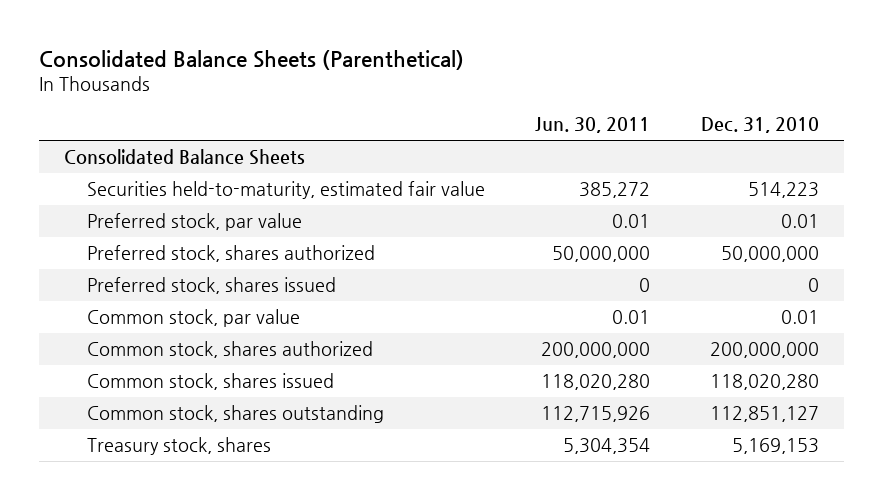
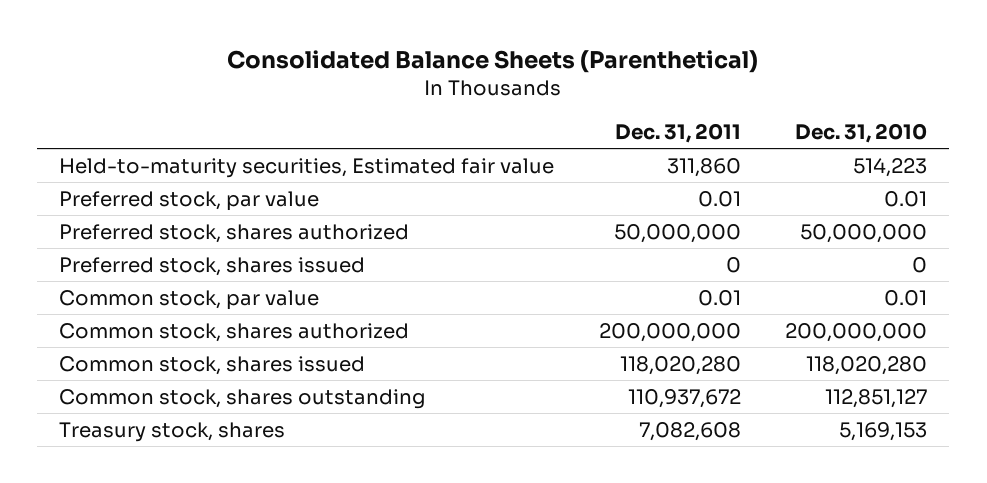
- | Jun. 30, 2011 | Dec. 31, 2010
+ | Dec. 31, 2011 | Dec. 31, 2010
- Consolidated Balance Sheets
- Securities held-to-maturity, estimated fair value | 385,272 | 514,223
+ Held-to-maturity securities, Estimated fair value | 311,860 | 514,223

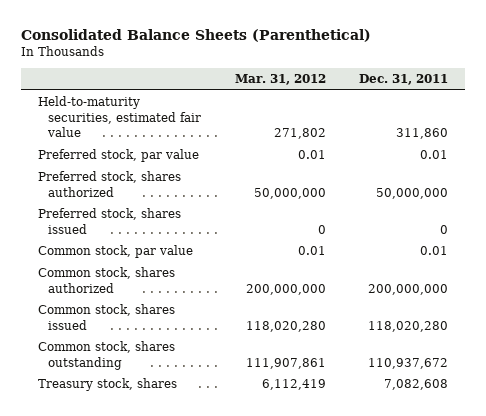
- | Dec. 31, 2011 | Dec. 31, 2010
+ | Mar. 31, 2012 | Dec. 31, 2011
- Held-to-maturity securities, Estimated fair value | 311,860 | 514,223
+ Held-to-maturity securities, estimated fair value | 271,802 | 311,860

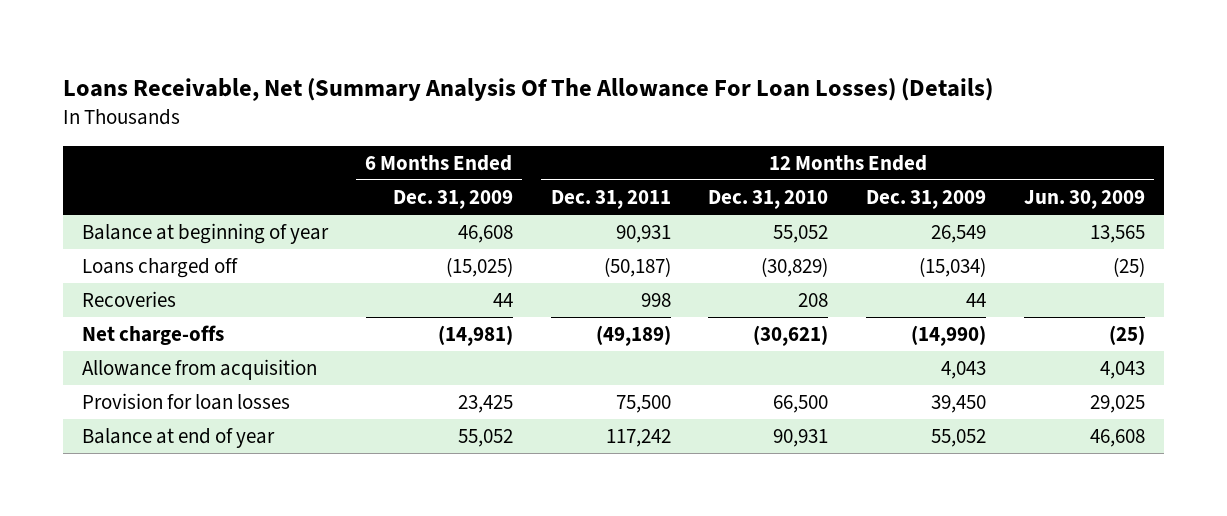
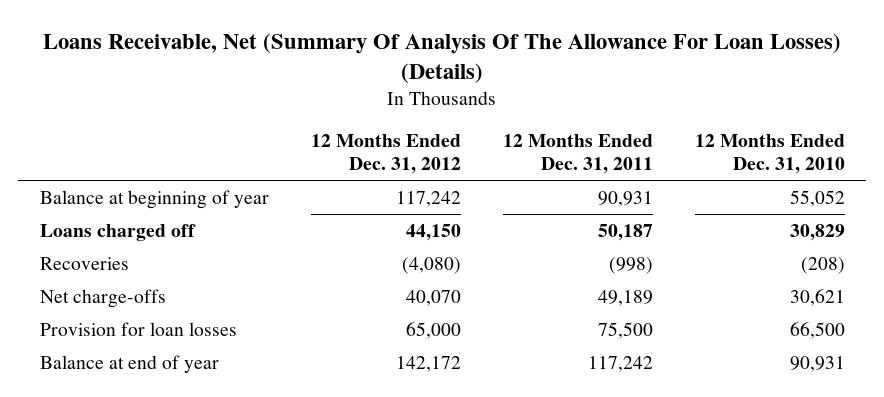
- Loans Receivable, Net (Summary Analysis Of The Allowance For Loan Losses) (Details)
+ Loans Receivable, Net (Summary Of Analysis Of The Allowance For Loan Losses) (Details)
- | 6 Months Ended Dec. 31, 2009 | 12 Months Ended Dec. 31, 2011 | 12 Months Ended Dec. 31, 2010 | 12 Months Ended Dec. 31, 2009 | 12 Months Ended Jun. 30, 2009
+ | 12 Months Ended Dec. 31, 2012 | 12 Months Ended Dec. 31, 2011 | 12 Months Ended Dec. 31, 2010
- Loans charged off | (15,025) | (50,187) | (30,829) | (15,034) | (25)
- Recoveries | 44 | 998 | 208 | 44 |
- Net charge-offs | (14,981) | (49,189) | (30,621) | (14,990) | (25)
- Allowance from acquisition | | | | 4,043 | 4,043
+ Loans charged off | 44,150 | 50,187 | 30,829
+ Recoveries | (4,080) | (998) | (208)
+ Net charge-offs | 40,070 | 49,189 | 30,621

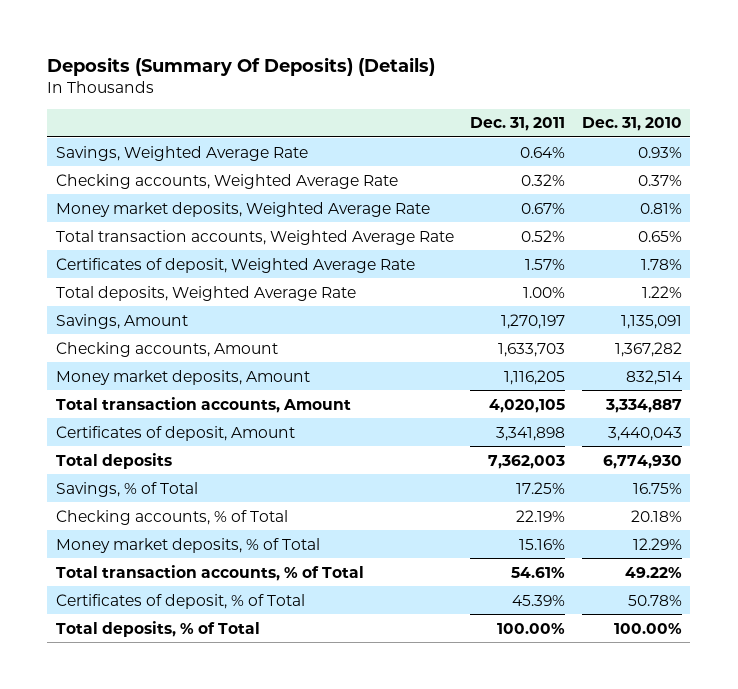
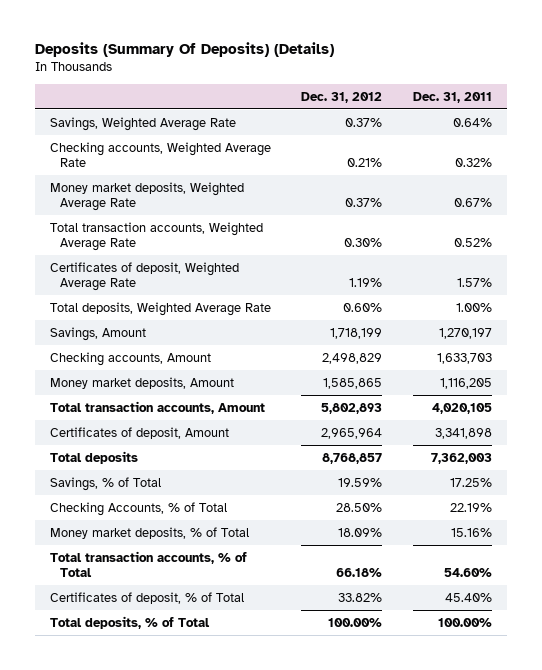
- | Dec. 31, 2011 | Dec. 31, 2010
+ | Dec. 31, 2012 | Dec. 31, 2011
- Checking accounts, % of Total | 22.19% | 20.18%
+ Checking Accounts, % of Total | 28.50% | 22.19%
- Total transaction accounts, % of Total | 54.61% | 49.22%
- Certificates of deposit, % of Total | 45.39% | 50.78%
+ Total transaction accounts, % of Total | 66.18% | 54.60%
+ Certificates of deposit, % of Total | 33.82% | 45.40%

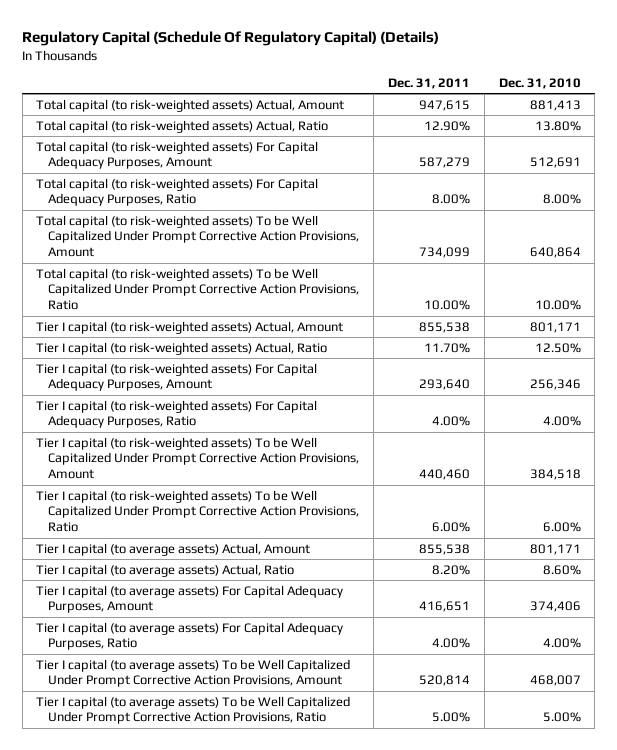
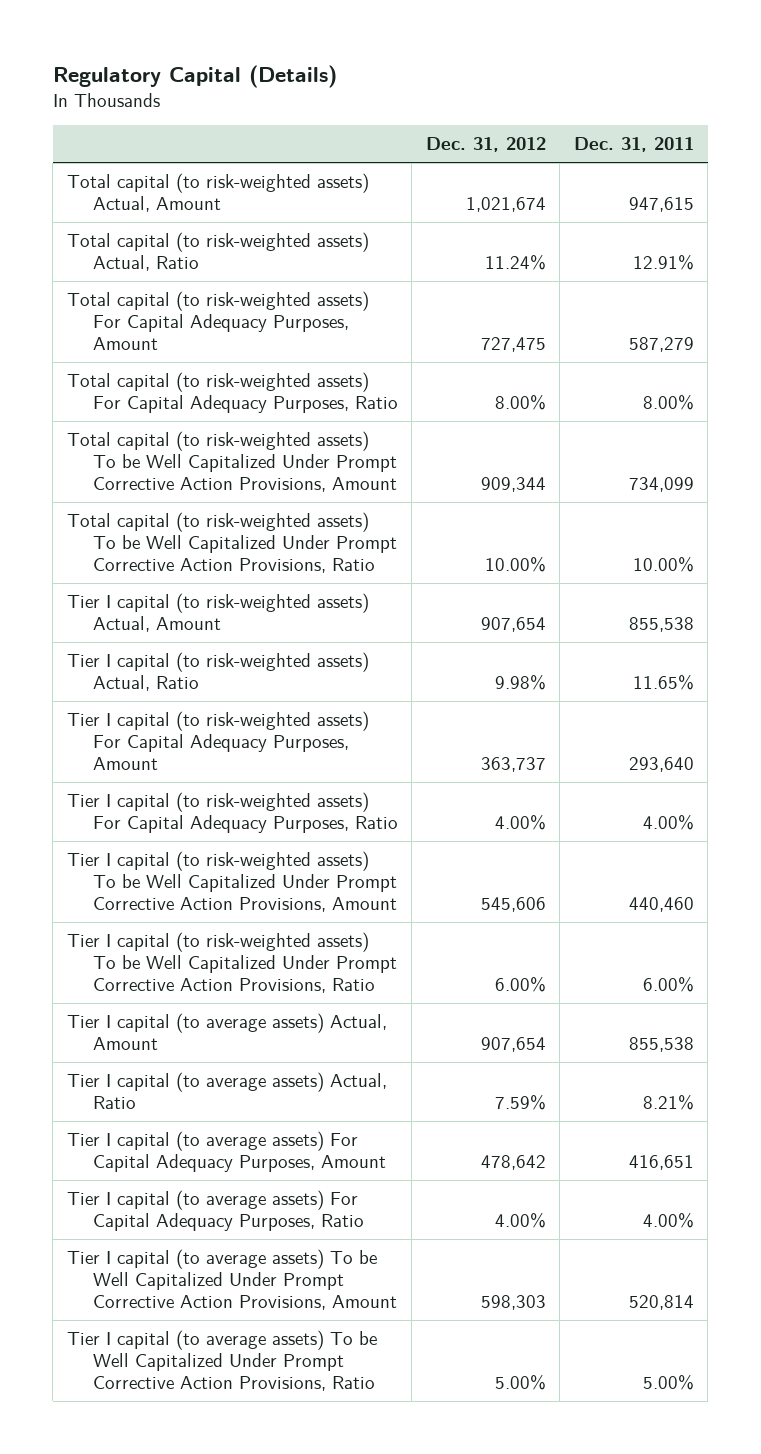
- Regulatory Capital (Schedule Of Regulatory Capital) (Details)
+ Regulatory Capital (Details)
- | Dec. 31, 2011 | Dec. 31, 2010
+ | Dec. 31, 2012 | Dec. 31, 2011
- Total capital (to risk-weighted assets) Actual, Ratio | 12.90% | 13.80%
+ Total capital (to risk-weighted assets) Actual, Ratio | 11.24% | 12.91%
- Tier I capital (to risk-weighted assets) Actual, Ratio | 11.70% | 12.50%
+ Tier I capital (to risk-weighted assets) Actual, Ratio | 9.98% | 11.65%
- Tier I capital (to average assets) Actual, Ratio | 8.20% | 8.60%
+ Tier I capital (to average assets) Actual, Ratio | 7.59% | 8.21%

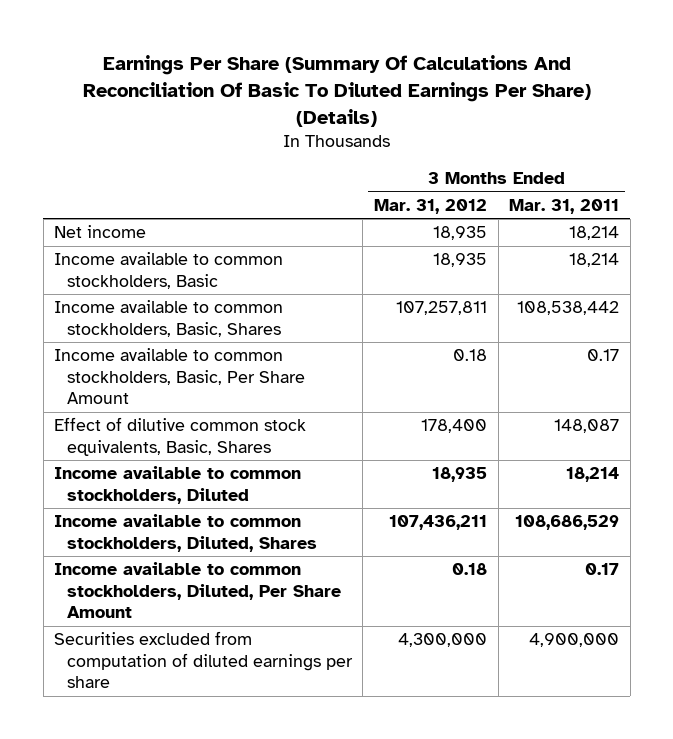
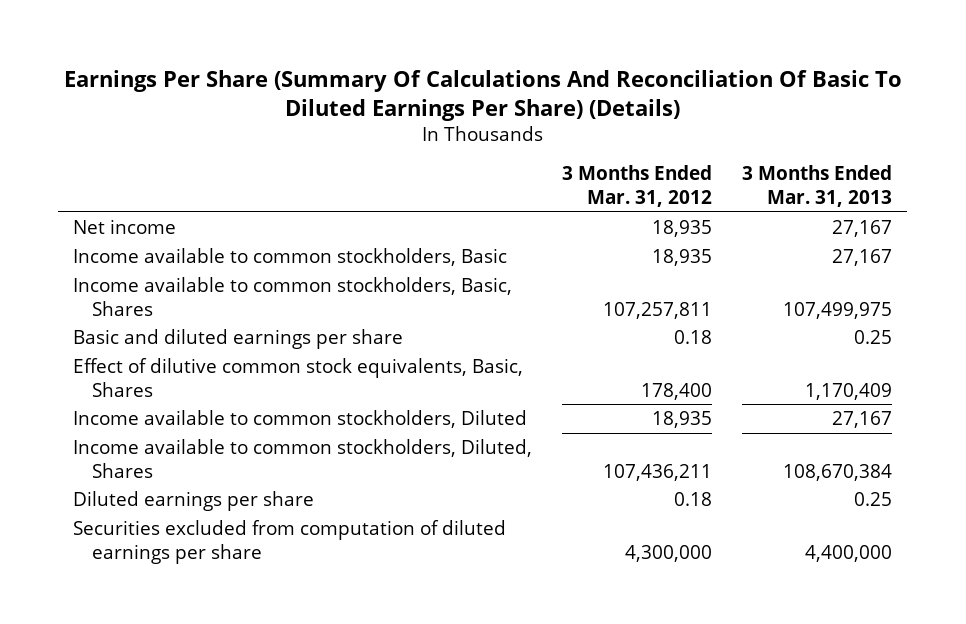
- | 3 Months Ended Mar. 31, 2012 | 3 Months Ended Mar. 31, 2011
+ | 3 Months Ended Mar. 31, 2012 | 3 Months Ended Mar. 31, 2013
- Income available to common stockholders, Basic, Per Share Amount | 0.18 | 0.17
+ Basic and diluted earnings per share | 0.18 | 0.25
- Income available to common stockholders, Diluted, Per Share Amount | 0.18 | 0.17
+ Diluted earnings per share | 0.18 | 0.25

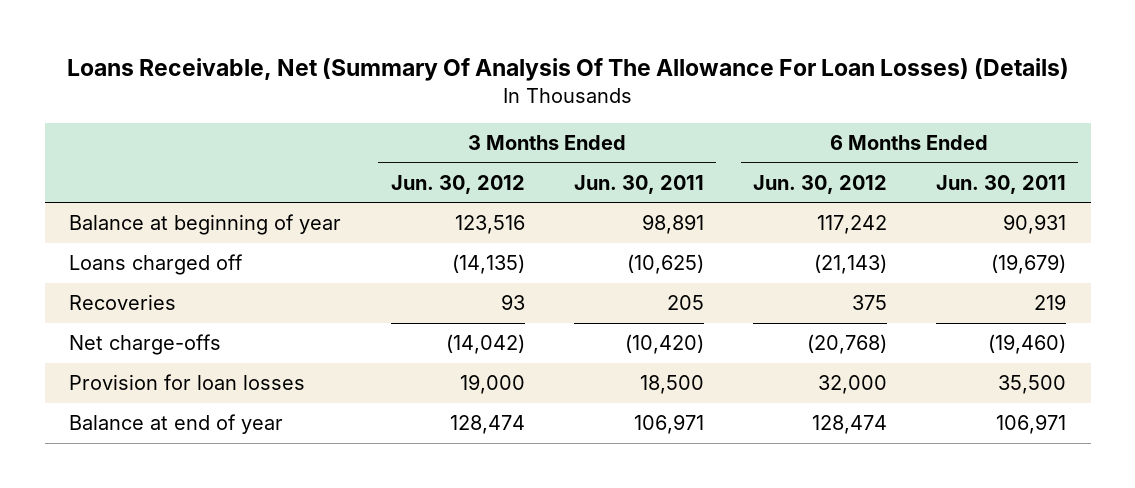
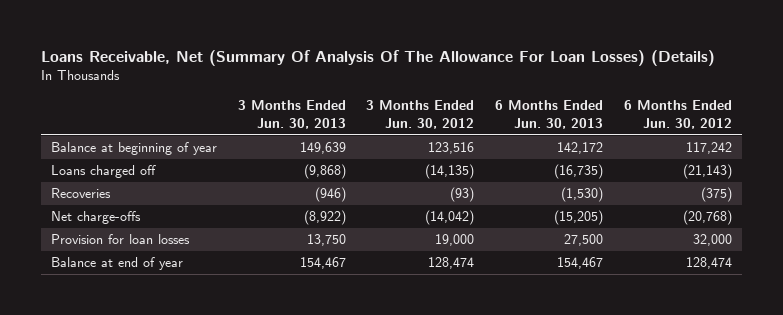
- | 3 Months Ended Jun. 30, 2012 | 3 Months Ended Jun. 30, 2011 | 6 Months Ended Jun. 30, 2012 | 6 Months Ended Jun. 30, 2011
+ | 3 Months Ended Jun. 30, 2013 | 3 Months Ended Jun. 30, 2012 | 6 Months Ended Jun. 30, 2013 | 6 Months Ended Jun. 30, 2012
- Recoveries | 93 | 205 | 375 | 219
+ Recoveries | (946) | (93) | (1,530) | (375)

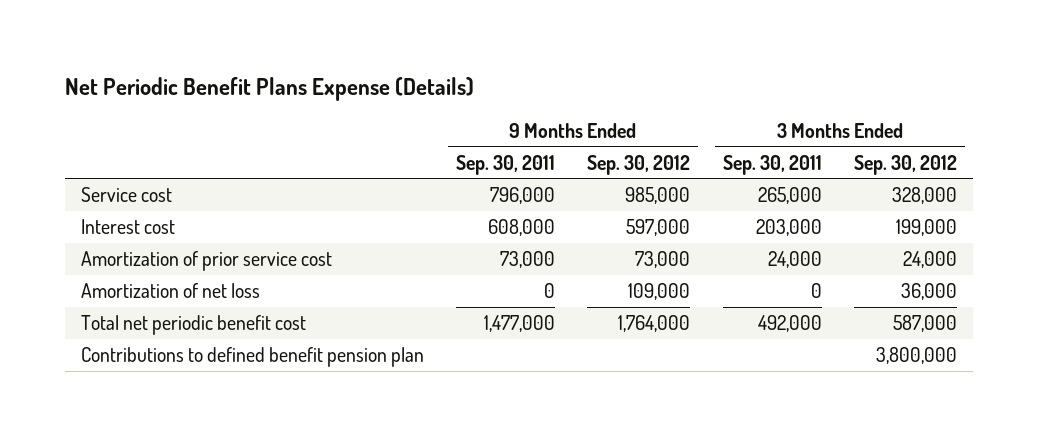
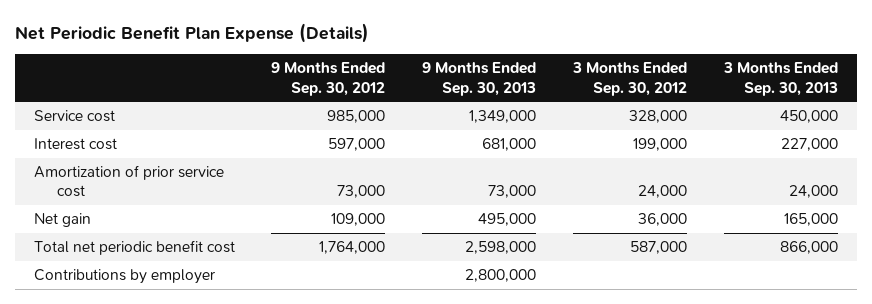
- Net Periodic Benefit Plans Expense (Details)
+ Net Periodic Benefit Plan Expense (Details)
- | 9 Months Ended Sep. 30, 2011 | 9 Months Ended Sep. 30, 2012 | 3 Months Ended Sep. 30, 2011 | 3 Months Ended Sep. 30, 2012
+ | 9 Months Ended Sep. 30, 2012 | 9 Months Ended Sep. 30, 2013 | 3 Months Ended Sep. 30, 2012 | 3 Months Ended Sep. 30, 2013
- Amortization of net loss | 0 | 109,000 | 0 | 36,000
+ Net gain | 109,000 | 495,000 | 36,000 | 165,000
- Contributions to defined benefit pension plan | | | | 3,800,000
+ Contributions by employer | | 2,800,000 | |

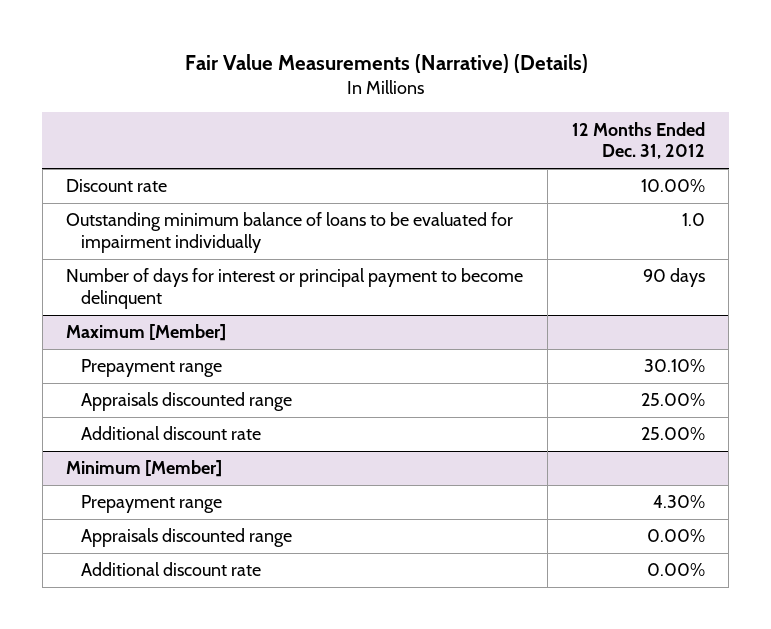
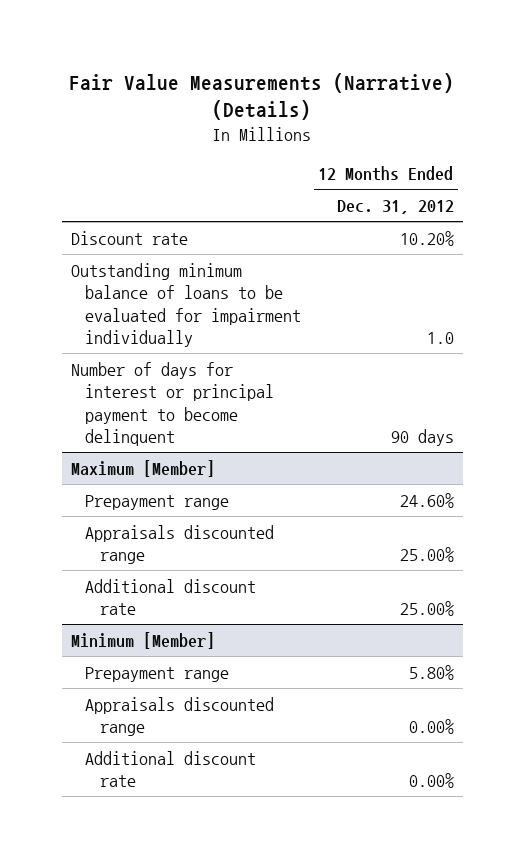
- Discount rate | 10.00%
+ Discount rate | 10.20%
@ Maximum [Member]
- Prepayment range | 30.10%
+ Prepayment range | 24.60%
@ Minimum [Member]
- Prepayment range | 4.30%
+ Prepayment range | 5.80%

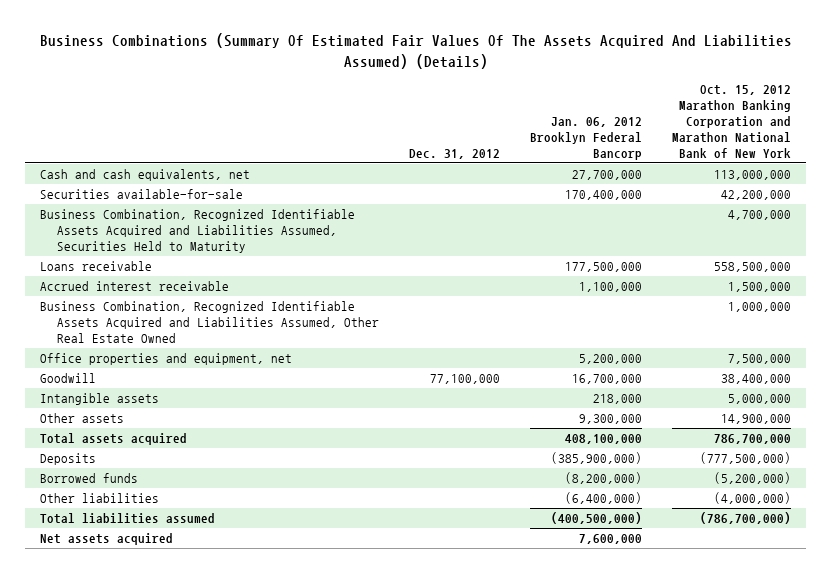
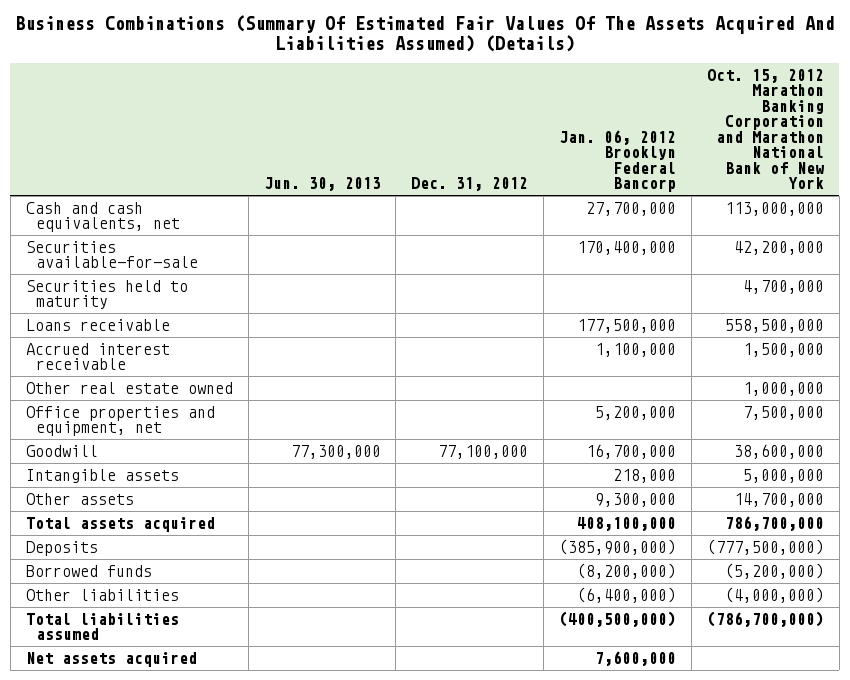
- | Dec. 31, 2012 | Jan. 06, 2012 Brooklyn Federal Bancorp | Oct. 15, 2012 Marathon Banking Corporation and Marathon National Bank of New York
+ | Jun. 30, 2013 | Dec. 31, 2012 | Jan. 06, 2012 Brooklyn Federal Bancorp | Oct. 15, 2012 Marathon Banking Corporation and Marathon National Bank of New York
- Business Combination, Recognized Identifiable Assets Acquired and Liabilities Assumed, Securities Held to Maturity | | | 4,700,000
+ Securities held to maturity | | | | 4,700,000
- Business Combination, Recognized Identifiable Assets Acquired and Liabilities Assumed, Other Real Estate Owned | | | 1,000,000
+ Other real estate owned | | | | 1,000,000
- Goodwill | 77,100,000 | 16,700,000 | 38,400,000
+ Goodwill | 77,300,000 | 77,100,000 | 16,700,000 | 38,600,000
- Other assets | | 9,300,000 | 14,900,000
+ Other assets | | | 9,300,000 | 14,700,000

